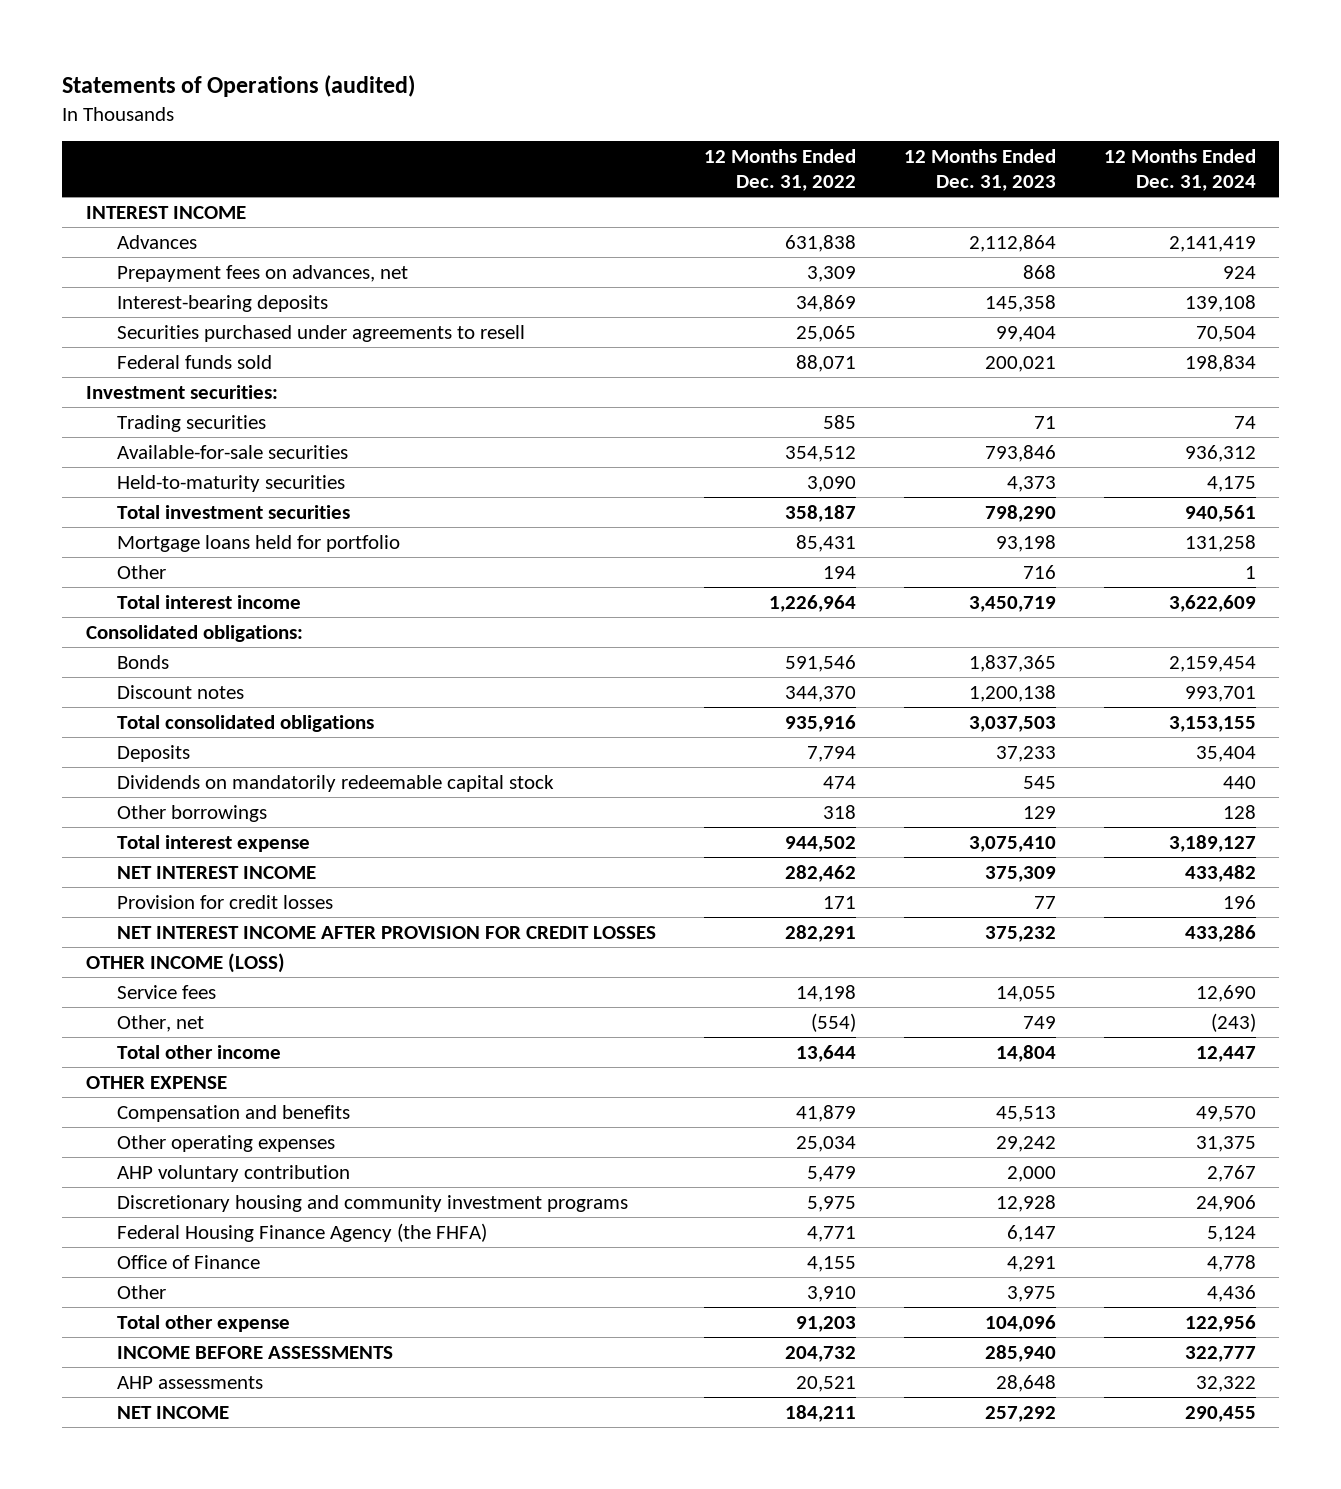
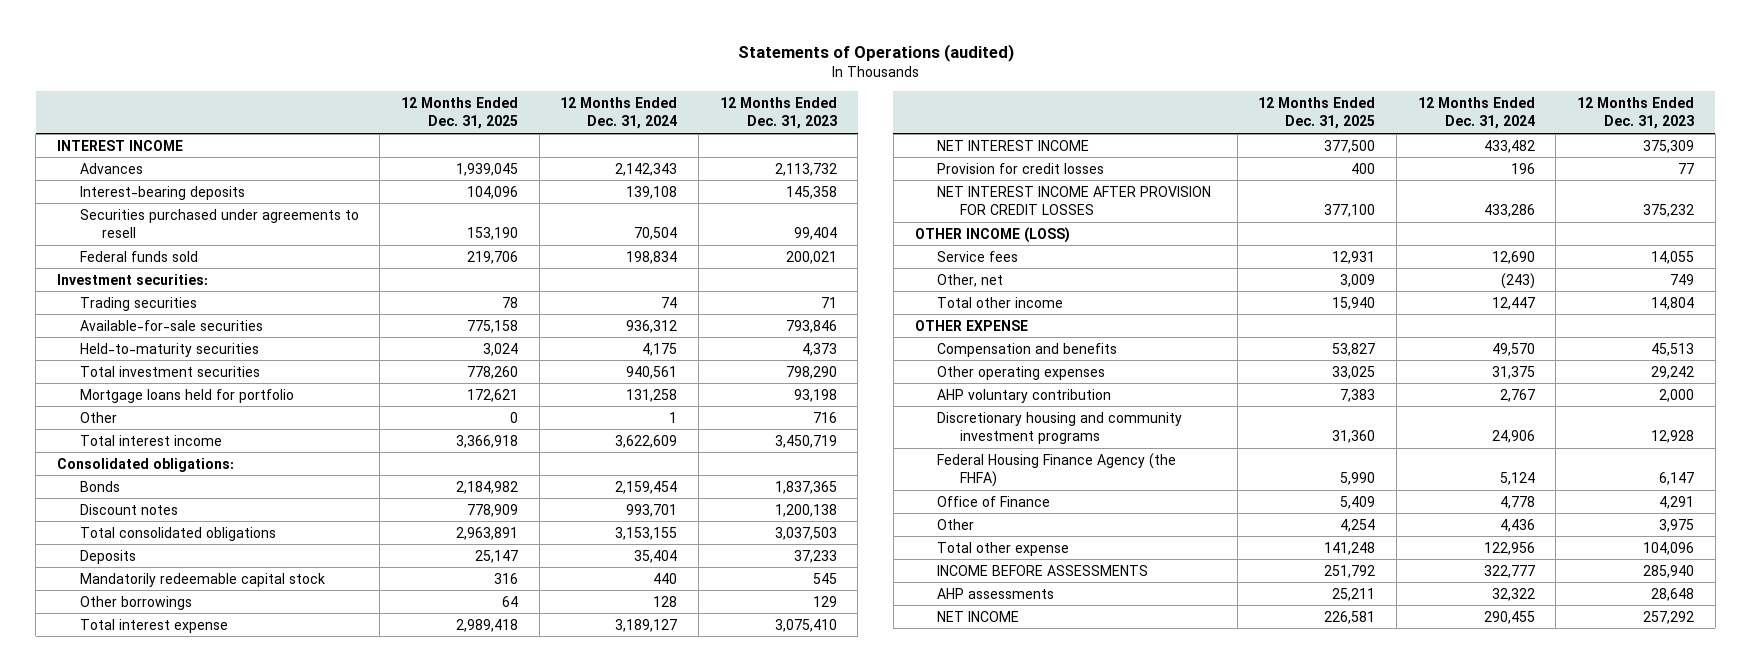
- | 12 Months Ended Dec. 31, 2022 | 12 Months Ended Dec. 31, 2023 | 12 Months Ended Dec. 31, 2024
+ | 12 Months Ended Dec. 31, 2025 | 12 Months Ended Dec. 31, 2024 | 12 Months Ended Dec. 31, 2023
- Advances | 631,838 | 2,112,864 | 2,141,419
- Prepayment fees on advances, net | 3,309 | 868 | 924
+ Advances | 1,939,045 | 2,142,343 | 2,113,732
- Dividends on mandatorily redeemable capital stock | 474 | 545 | 440
+ Mandatorily redeemable capital stock | 316 | 440 | 545

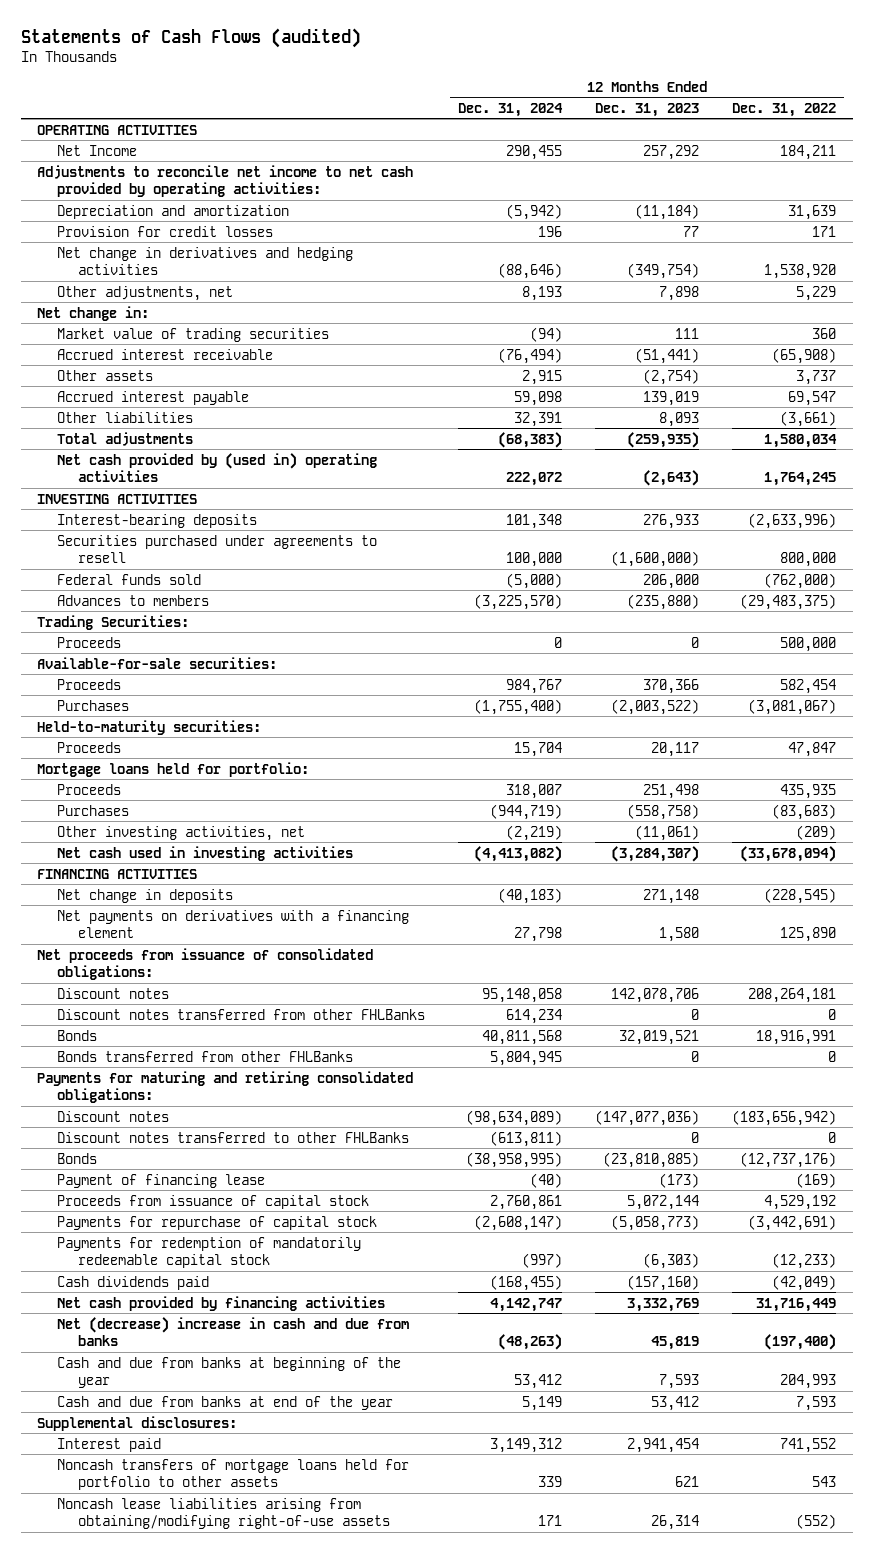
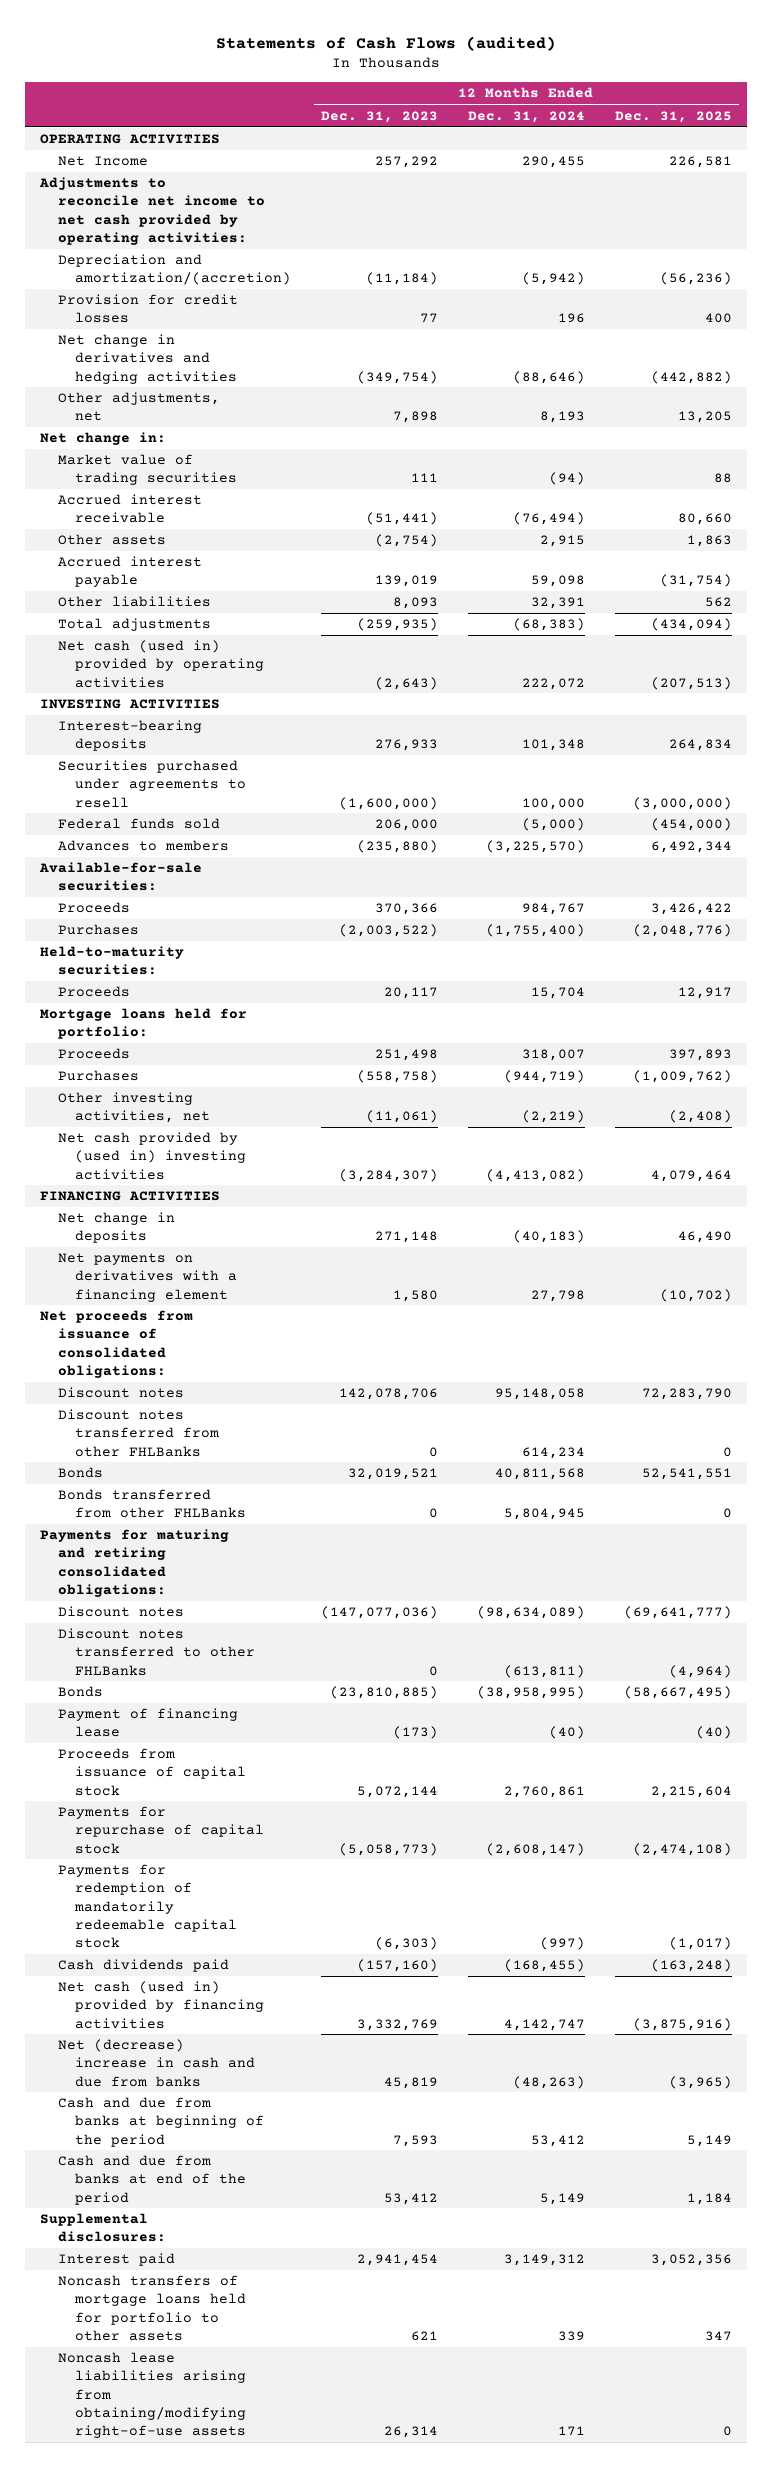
- | 12 Months Ended Dec. 31, 2024 | 12 Months Ended Dec. 31, 2023 | 12 Months Ended Dec. 31, 2022
+ | 12 Months Ended Dec. 31, 2023 | 12 Months Ended Dec. 31, 2024 | 12 Months Ended Dec. 31, 2025
- Depreciation and amortization | (5,942) | (11,184) | 31,639
+ Depreciation and amortization/(accretion) | (11,184) | (5,942) | (56,236)
- Net cash provided by (used in) operating activities | 222,072 | (2,643) | 1,764,245
+ Net cash (used in) provided by operating activities | (2,643) | 222,072 | (207,513)
- Trading Securities:
- Proceeds | 0 | 0 | 500,000
- Net cash used in investing activities | (4,413,082) | (3,284,307) | (33,678,094)
+ Net cash provided by (used in) investing activities | (3,284,307) | (4,413,082) | 4,079,464
- Net cash provided by financing activities | 4,142,747 | 3,332,769 | 31,716,449
+ Net cash (used in) provided by financing activities | 3,332,769 | 4,142,747 | (3,875,916)
- Cash and due from banks at beginning of the year | 53,412 | 7,593 | 204,993
- Cash and due from banks at end of the year | 5,149 | 53,412 | 7,593
+ Cash and due from banks at beginning of the period | 7,593 | 53,412 | 5,149
+ Cash and due from banks at end of the period | 53,412 | 5,149 | 1,184

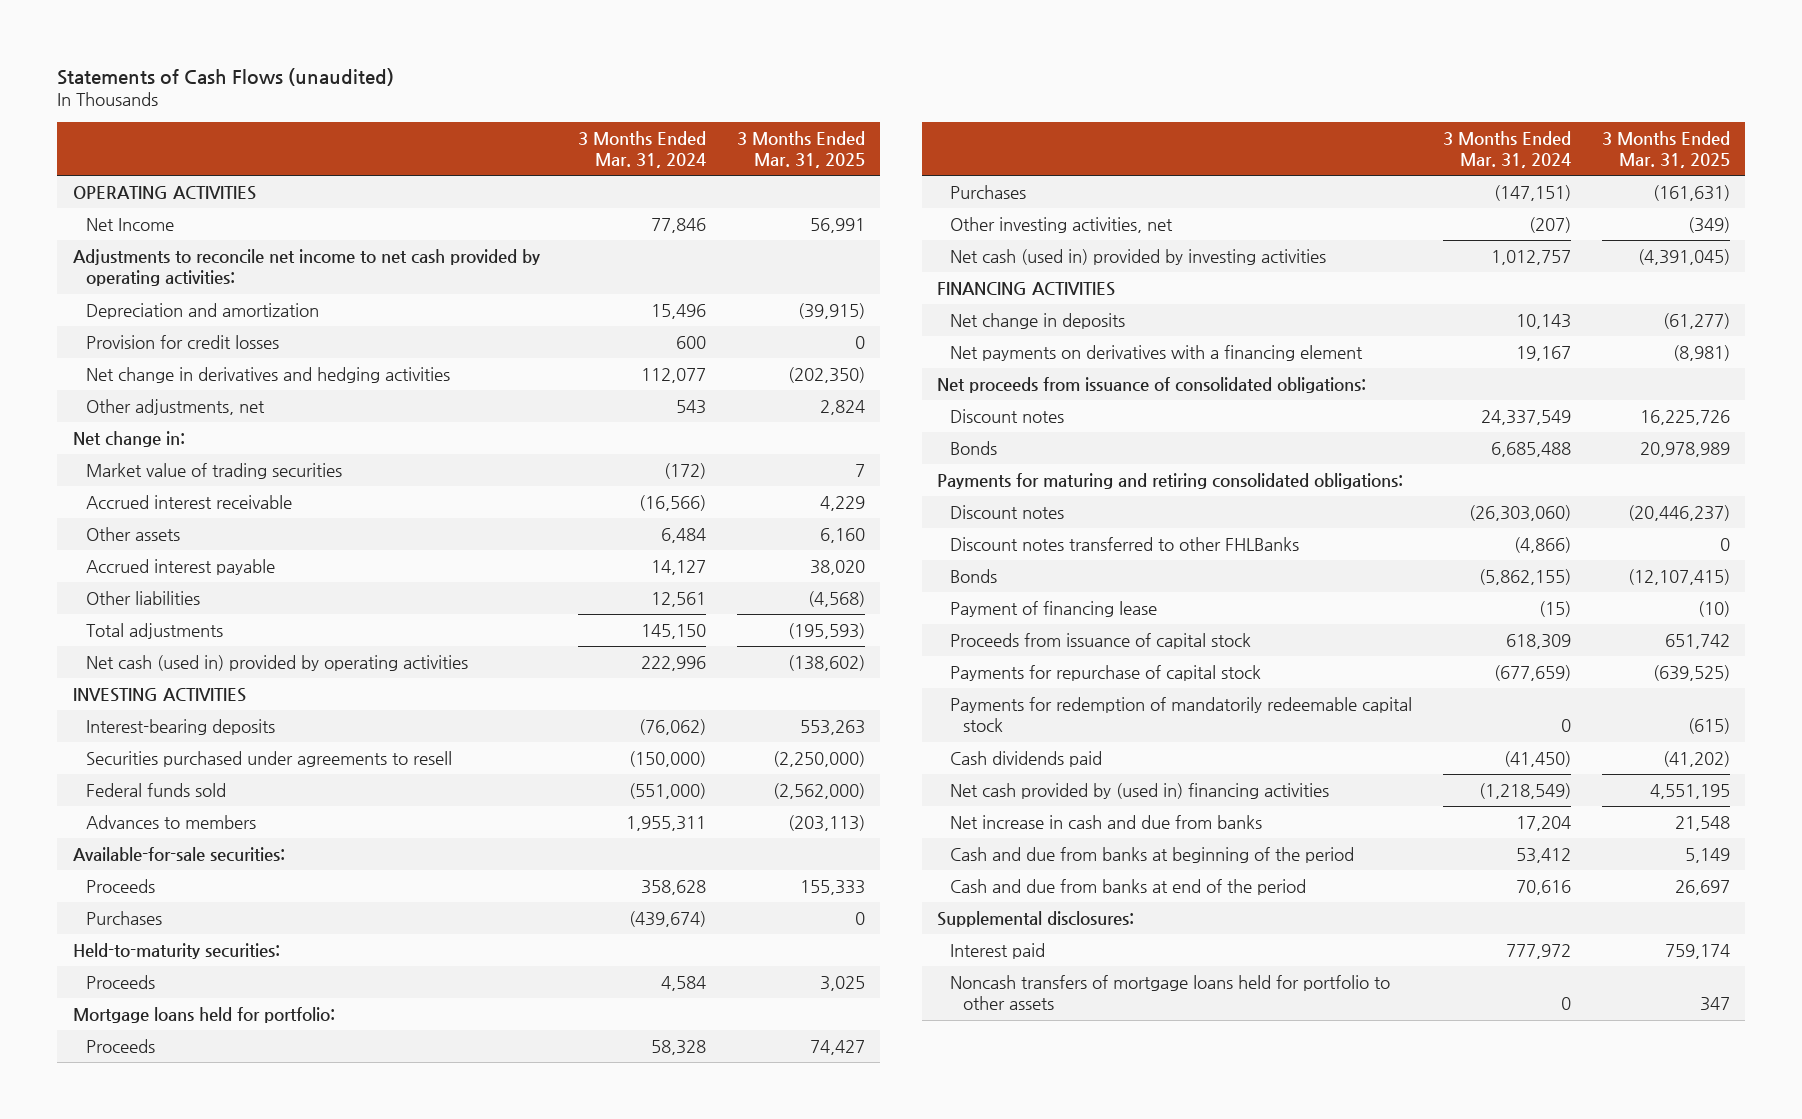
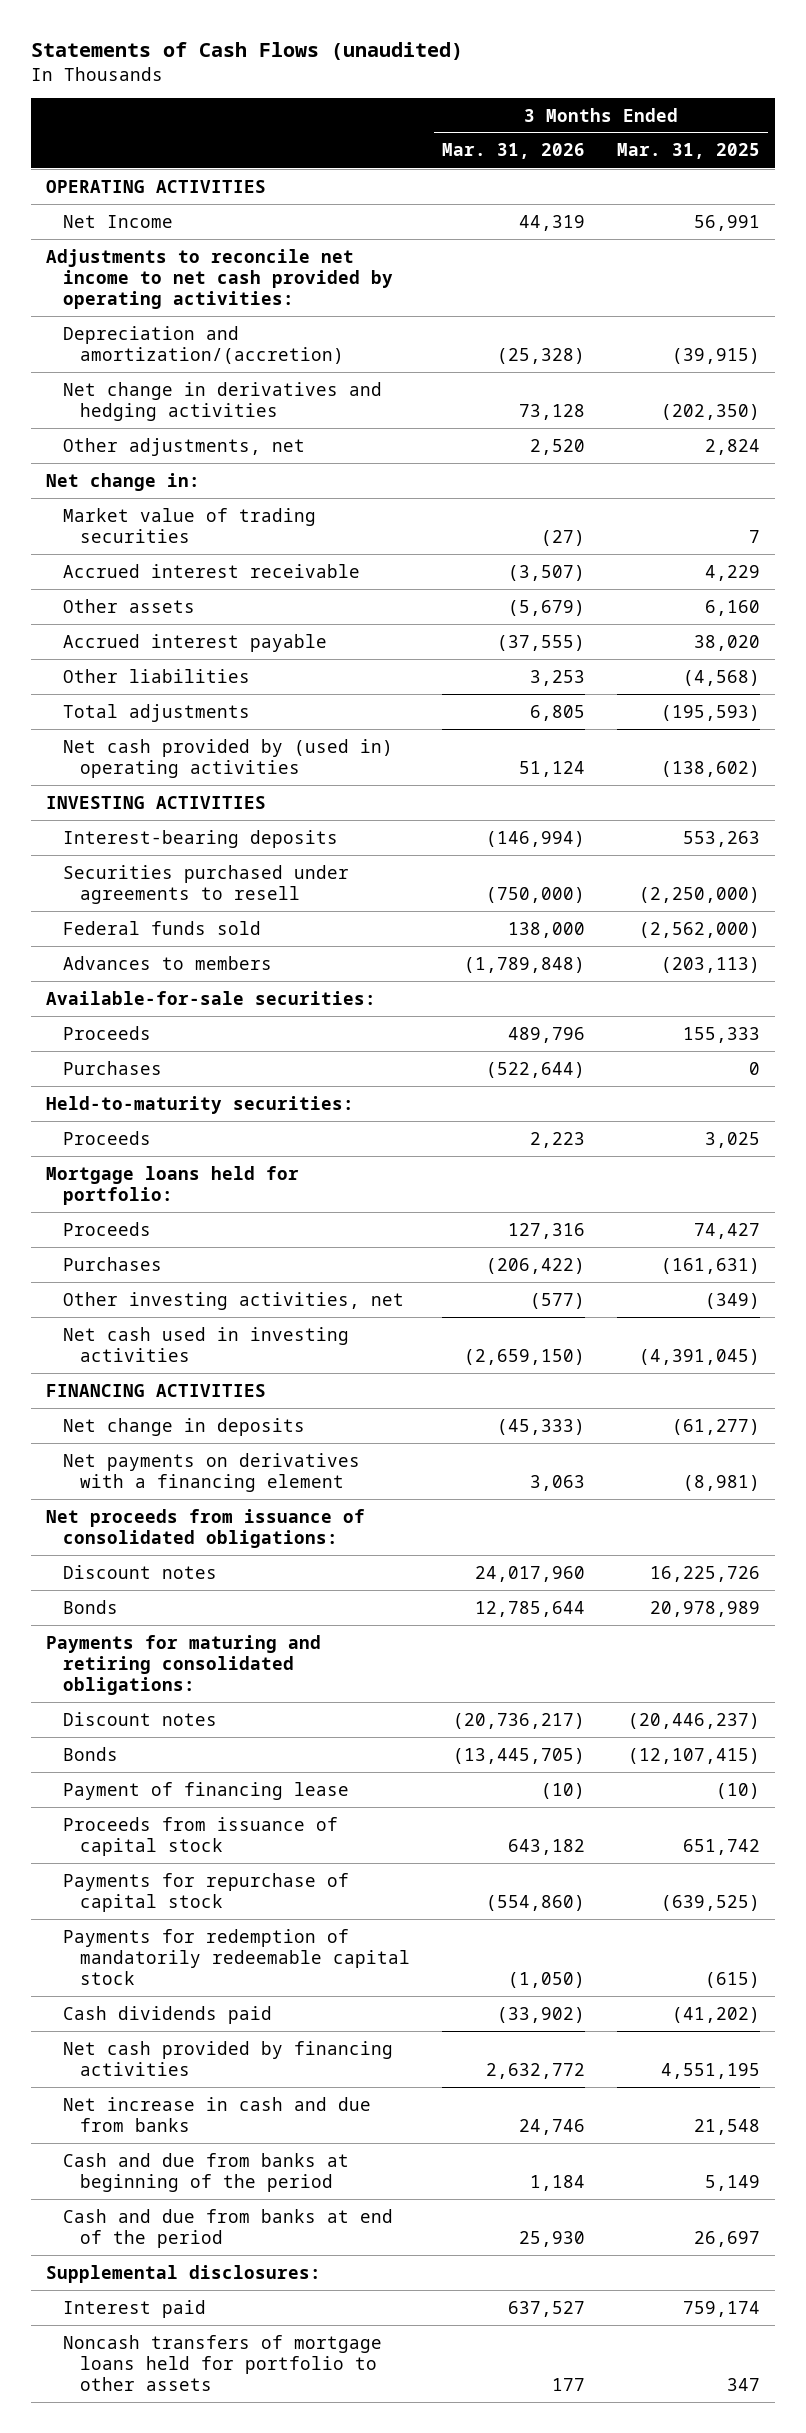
- | 3 Months Ended Mar. 31, 2024 | 3 Months Ended Mar. 31, 2025
+ | 3 Months Ended Mar. 31, 2026 | 3 Months Ended Mar. 31, 2025
- Depreciation and amortization | 15,496 | (39,915)
- Provision for credit losses | 600 | 0
+ Depreciation and amortization/(accretion) | (25,328) | (39,915)
- Net cash (used in) provided by operating activities | 222,996 | (138,602)
+ Net cash provided by (used in) operating activities | 51,124 | (138,602)
- Net cash (used in) provided by investing activities | 1,012,757 | (4,391,045)
+ Net cash used in investing activities | (2,659,150) | (4,391,045)
- Discount notes transferred to other FHLBanks | (4,866) | 0
- Net cash provided by (used in) financing activities | (1,218,549) | 4,551,195
+ Net cash provided by financing activities | 2,632,772 | 4,551,195

